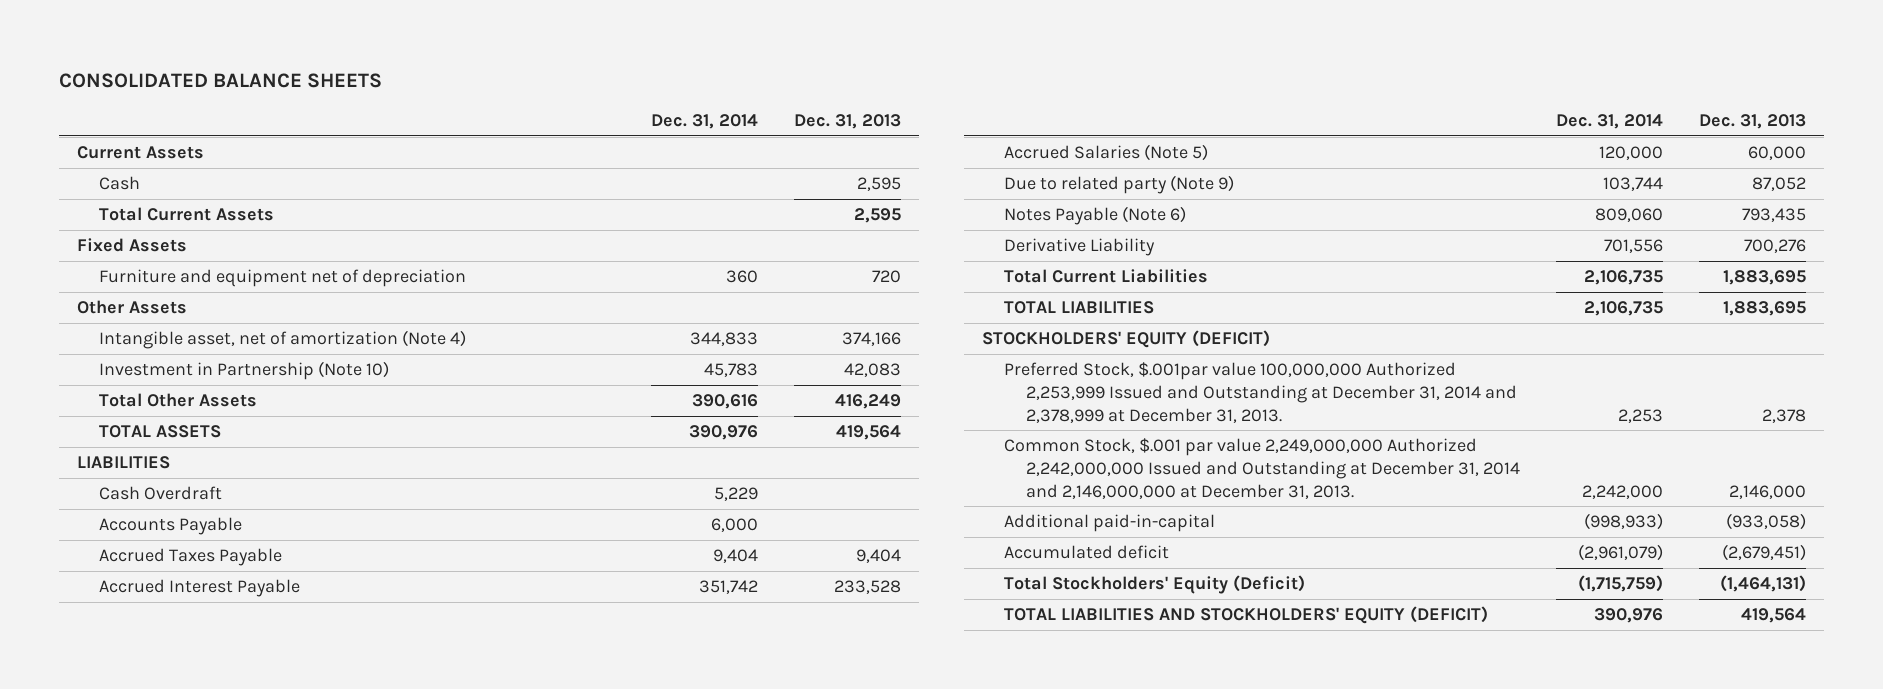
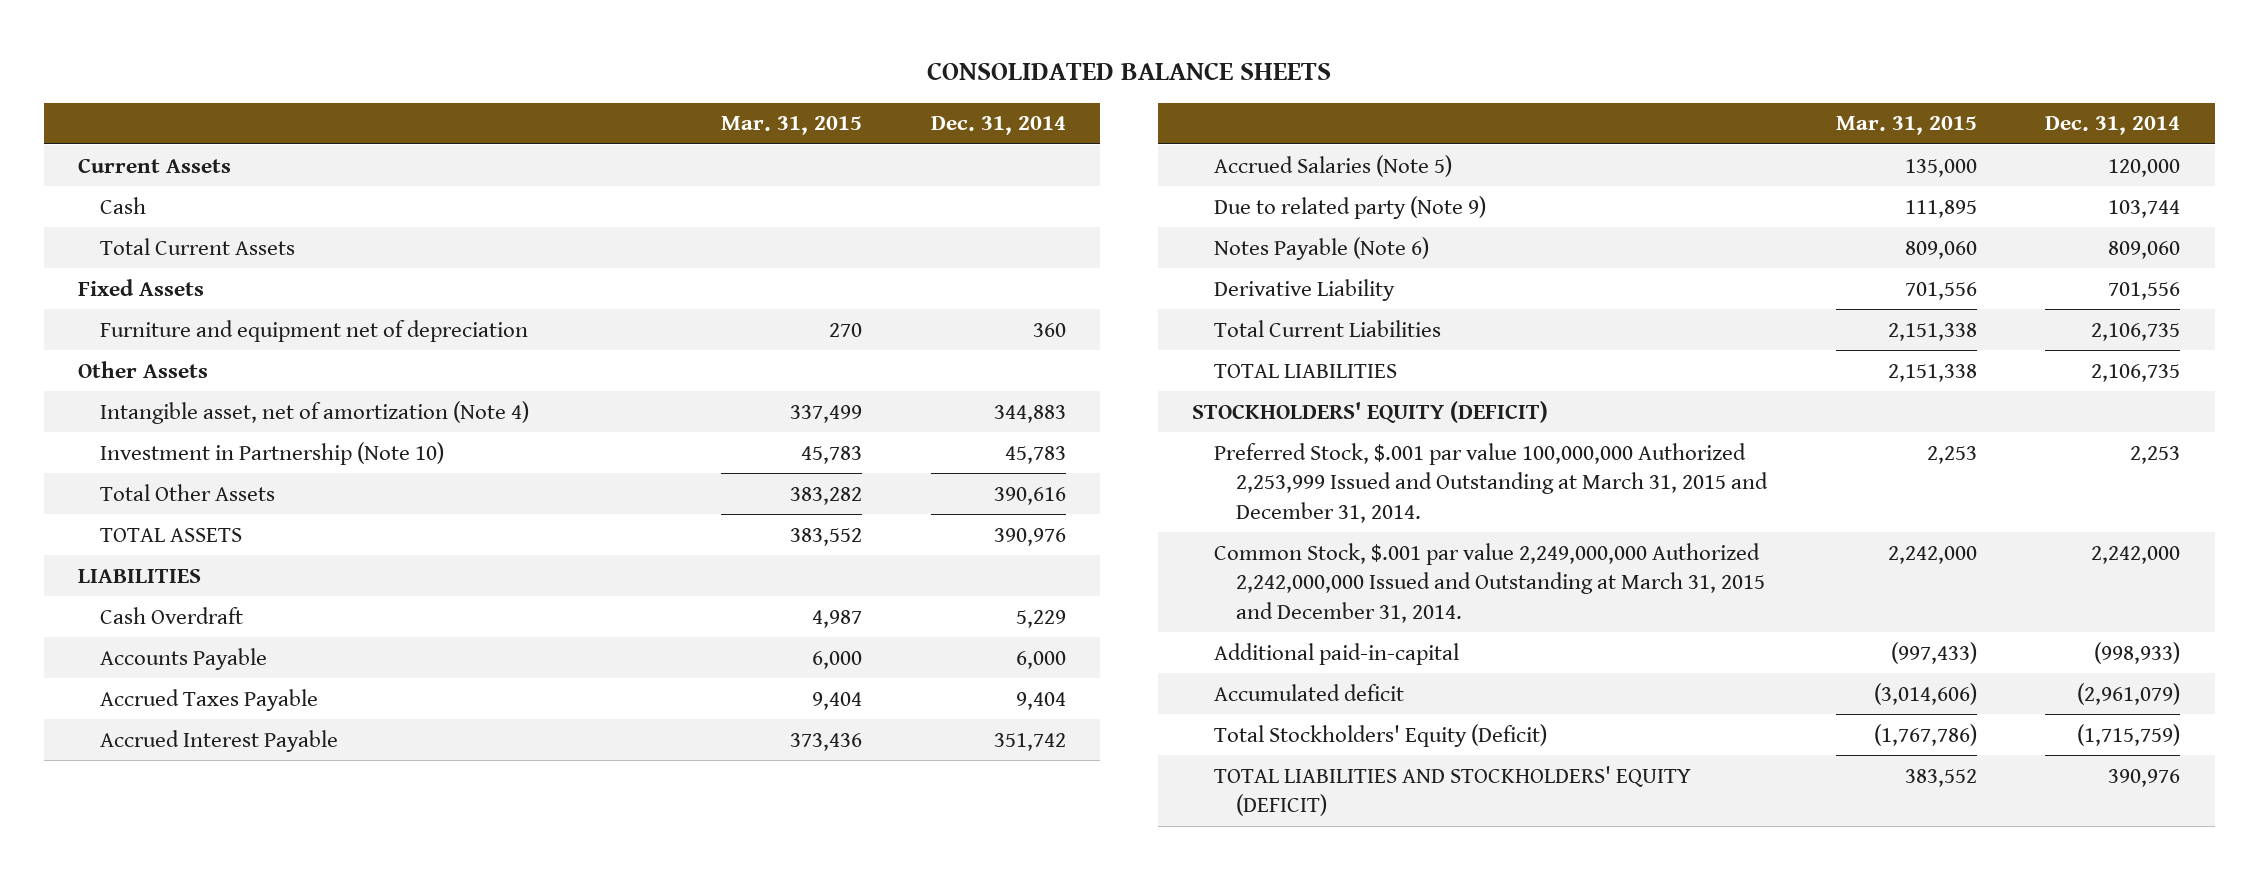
- | Dec. 31, 2014 | Dec. 31, 2013
+ | Mar. 31, 2015 | Dec. 31, 2014
- Intangible asset, net of amortization (Note 4) | 344,833 | 374,166
+ Intangible asset, net of amortization (Note 4) | 337,499 | 344,883
- Preferred Stock, $.001par value 100,000,000 Authorized 2,253,999 Issued and Outstanding at December 31, 2014 and 2,378,999 at December 31, 2013. | 2,253 | 2,378
- Common Stock, $.001 par value 2,249,000,000 Authorized 2,242,000,000 Issued and Outstanding at December 31, 2014 and 2,146,000,000 at December 31, 2013. | 2,242,000 | 2,146,000
+ Preferred Stock, $.001 par value 100,000,000 Authorized 2,253,999 Issued and Outstanding at March 31, 2015 and December 31, 2014. | 2,253 | 2,253
+ Common Stock, $.001 par value 2,249,000,000 Authorized 2,242,000,000 Issued and Outstanding at March 31, 2015 and December 31, 2014. | 2,242,000 | 2,242,000

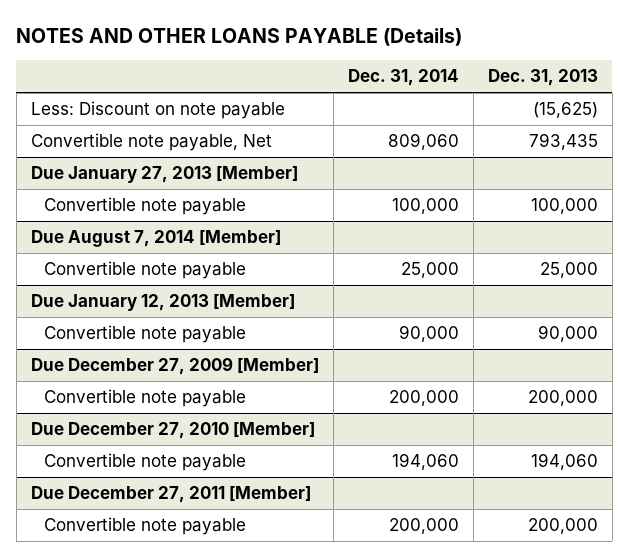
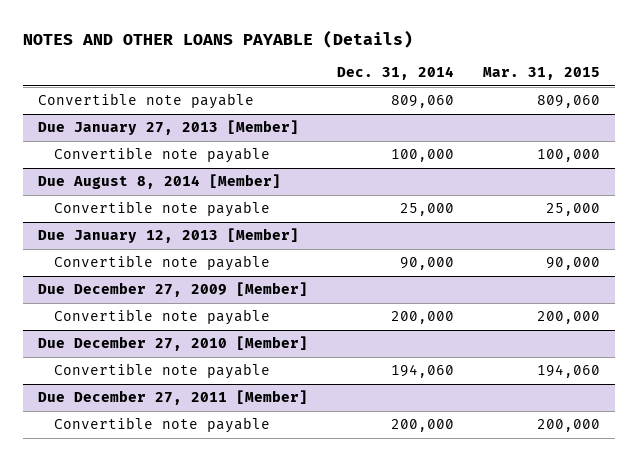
- | Dec. 31, 2014 | Dec. 31, 2013
+ | Dec. 31, 2014 | Mar. 31, 2015
- Less: Discount on note payable | | (15,625)
- Convertible note payable, Net | 809,060 | 793,435
+ Convertible note payable | 809,060 | 809,060
- Due August 7, 2014 [Member]
+ Due August 8, 2014 [Member]

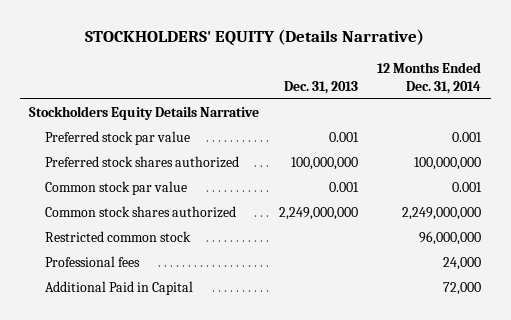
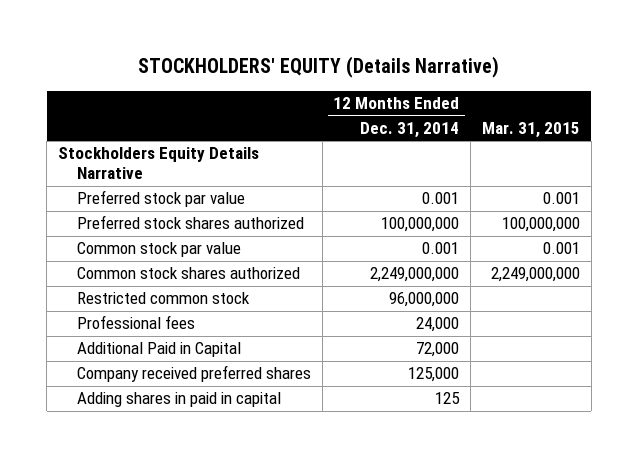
- | Dec. 31, 2013 | 12 Months Ended Dec. 31, 2014
+ | 12 Months Ended Dec. 31, 2014 | Mar. 31, 2015
+ Company received preferred shares | 125,000 |
+ Adding shares in paid in capital | 125 |

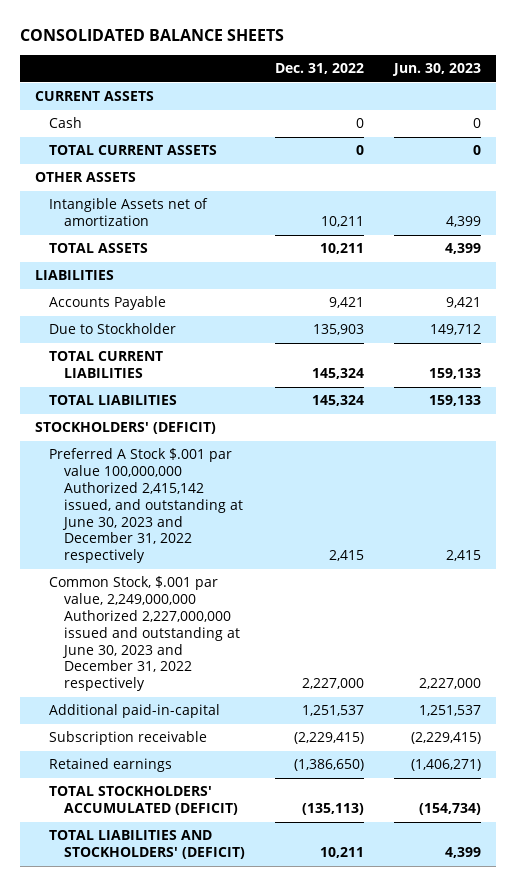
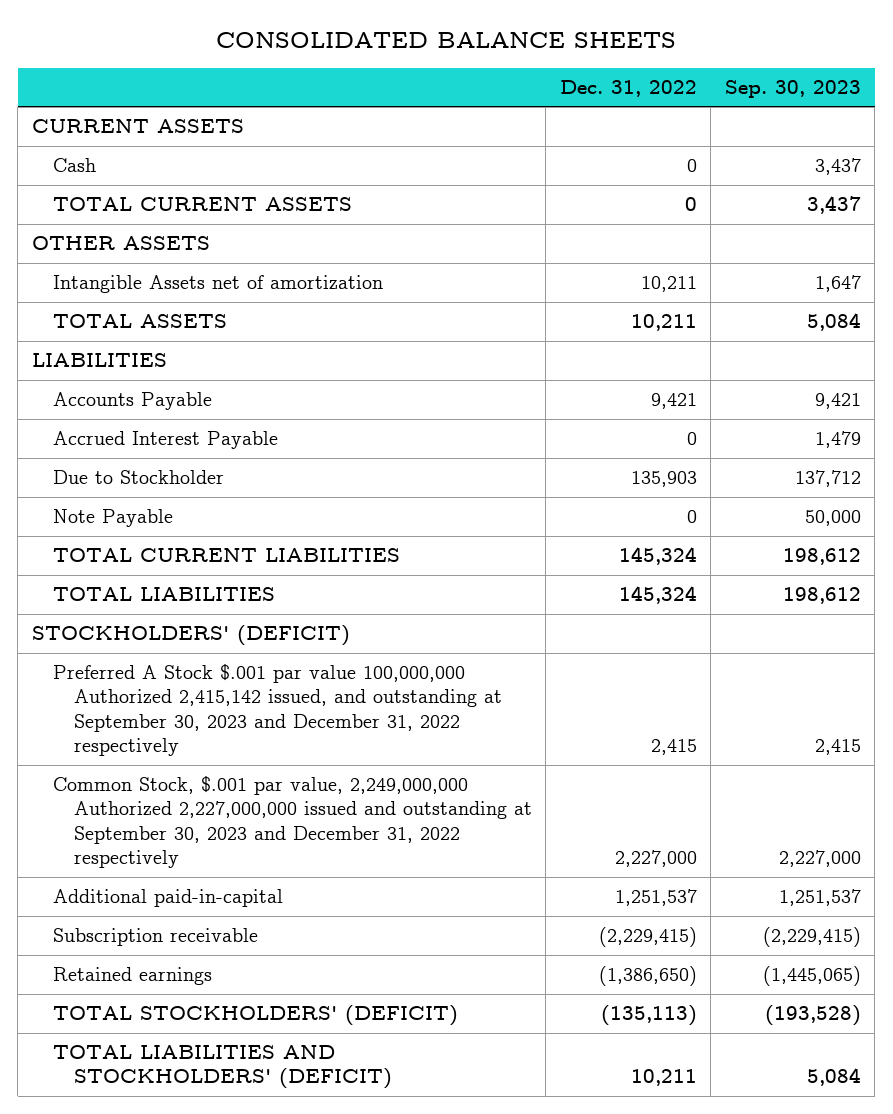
- | Dec. 31, 2022 | Jun. 30, 2023
+ | Dec. 31, 2022 | Sep. 30, 2023
+ Accrued Interest Payable | 0 | 1,479
+ Note Payable | 0 | 50,000
- Preferred A Stock $.001 par value 100,000,000 Authorized 2,415,142 issued, and outstanding at June 30, 2023 and December 31, 2022 respectively | 2,415 | 2,415
- Common Stock, $.001 par value, 2,249,000,000 Authorized 2,227,000,000 issued and outstanding at June 30, 2023 and December 31, 2022 respectively | 2,227,000 | 2,227,000
+ Preferred A Stock $.001 par value 100,000,000 Authorized 2,415,142 issued, and outstanding at September 30, 2023 and December 31, 2022 respectively | 2,415 | 2,415
+ Common Stock, $.001 par value, 2,249,000,000 Authorized 2,227,000,000 issued and outstanding at September 30, 2023 and December 31, 2022 respectively | 2,227,000 | 2,227,000
- TOTAL STOCKHOLDERS' ACCUMULATED (DEFICIT) | (135,113) | (154,734)
+ TOTAL STOCKHOLDERS' (DEFICIT) | (135,113) | (193,528)

